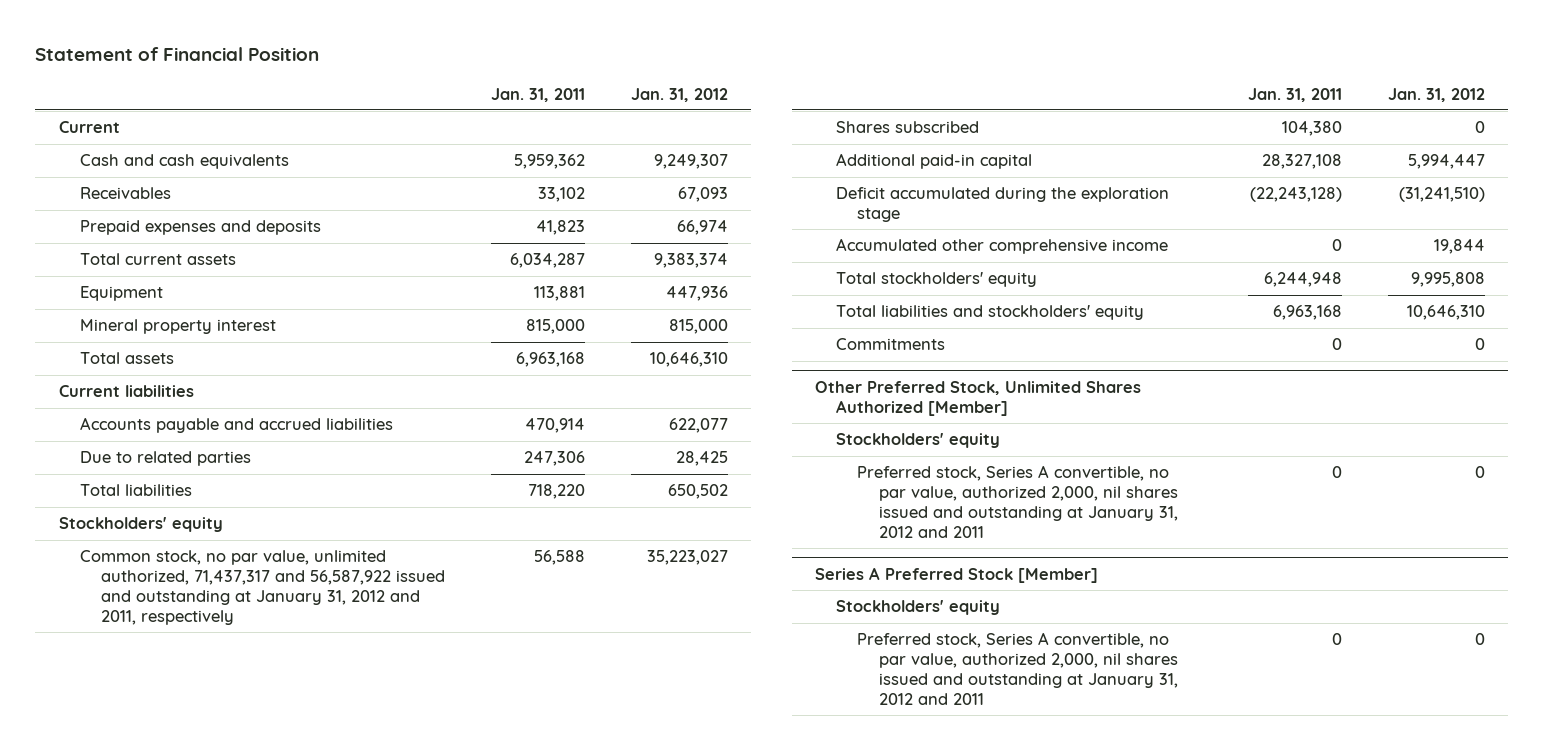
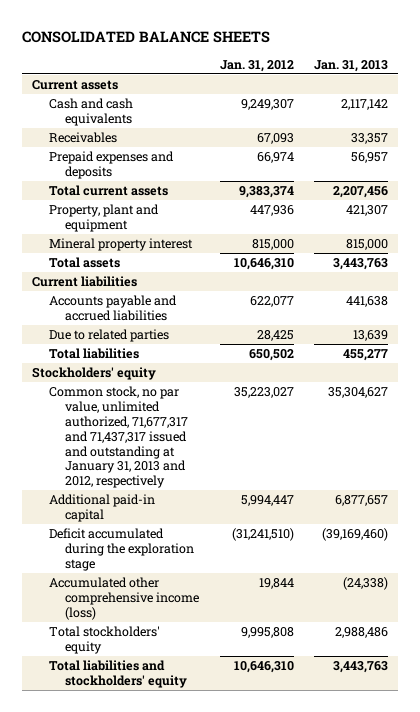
- Statement of Financial Position
+ CONSOLIDATED BALANCE SHEETS
- | Jan. 31, 2011 | Jan. 31, 2012
+ | Jan. 31, 2012 | Jan. 31, 2013
- Current
+ Current assets
- Equipment | 113,881 | 447,936
+ Property, plant and equipment | 447,936 | 421,307
- Common stock, no par value, unlimited authorized, 71,437,317 and 56,587,922 issued and outstanding at January 31, 2012 and 2011, respectively | 56,588 | 35,223,027
- Shares subscribed | 104,380 | 0
+ Common stock, no par value, unlimited authorized, 71,677,317 and 71,437,317 issued and outstanding at January 31, 2013 and 2012, respectively | 35,223,027 | 35,304,627
- Accumulated other comprehensive income | 0 | 19,844
+ Accumulated other comprehensive income (loss) | 19,844 | (24,338)
- Commitments | 0 | 0
- Other Preferred Stock, Unlimited Shares Authorized [Member]
- Stockholders' equity
- Preferred stock, Series A convertible, no par value, authorized 2,000, nil shares issued and outstanding at January 31, 2012 and 2011 | 0 | 0
- Series A Preferred Stock [Member]
- Stockholders' equity
- Preferred stock, Series A convertible, no par value, authorized 2,000, nil shares issued and outstanding at January 31, 2012 and 2011 | 0 | 0

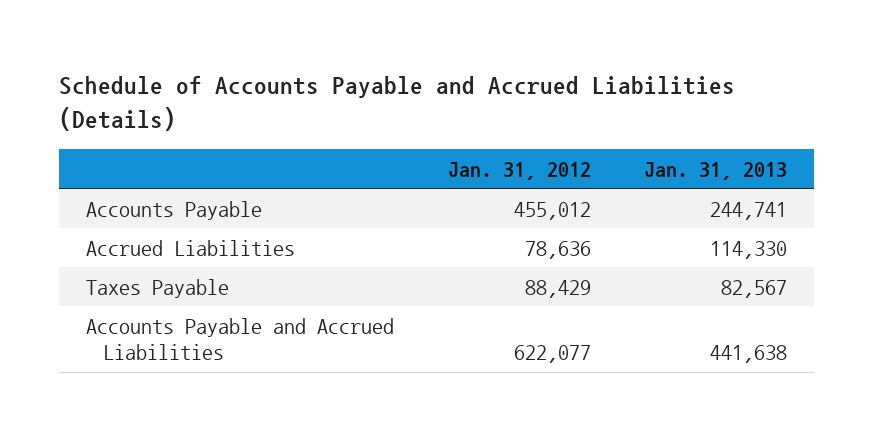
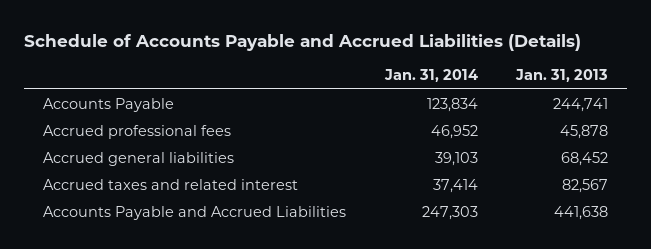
- | Jan. 31, 2012 | Jan. 31, 2013
+ | Jan. 31, 2014 | Jan. 31, 2013
- Accrued Liabilities | 78,636 | 114,330
- Taxes Payable | 88,429 | 82,567
+ Accrued professional fees | 46,952 | 45,878
+ Accrued general liabilities | 39,103 | 68,452
+ Accrued taxes and related interest | 37,414 | 82,567

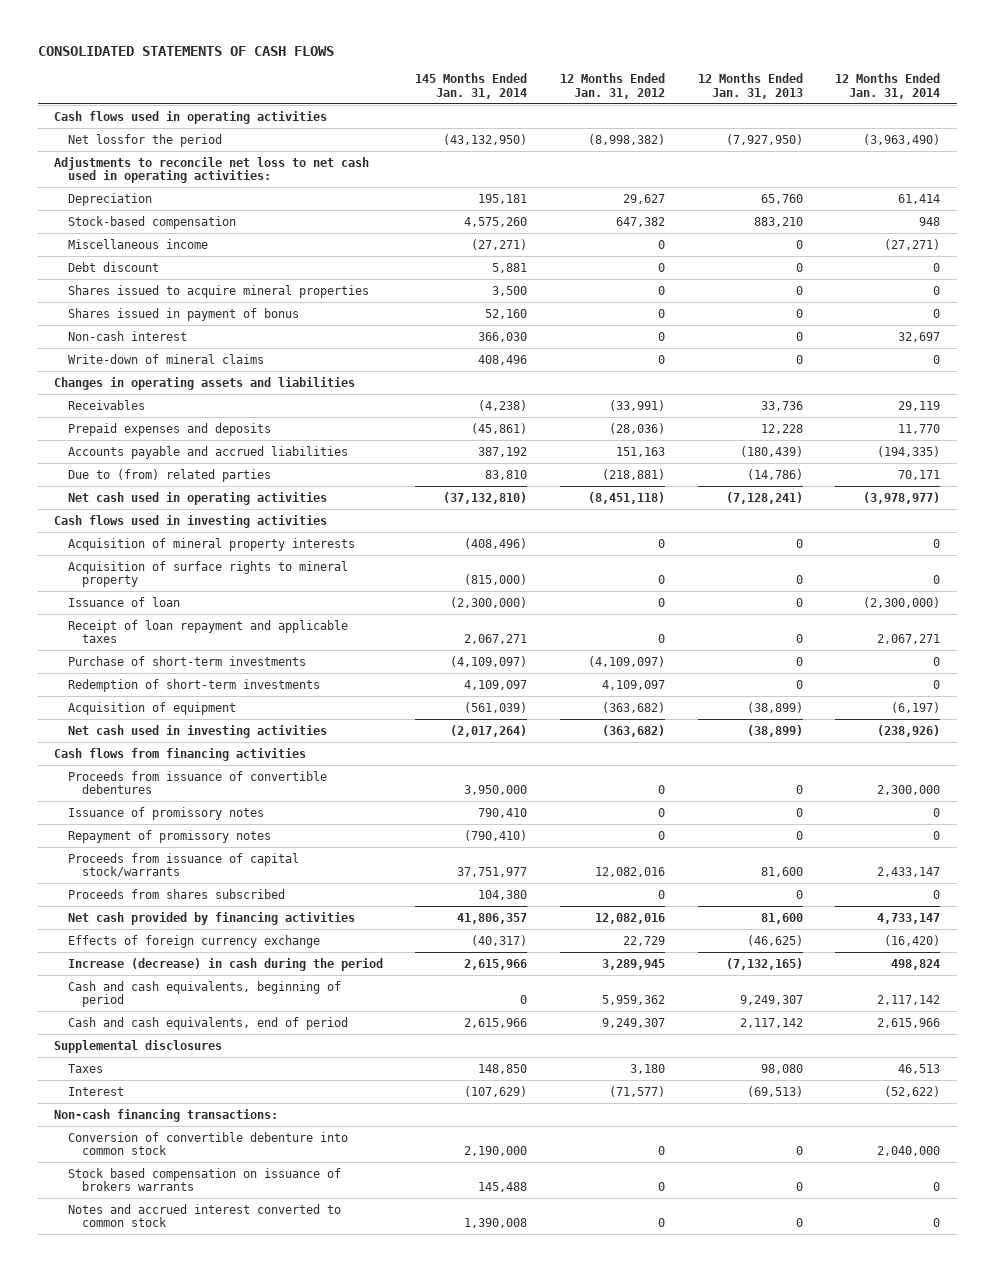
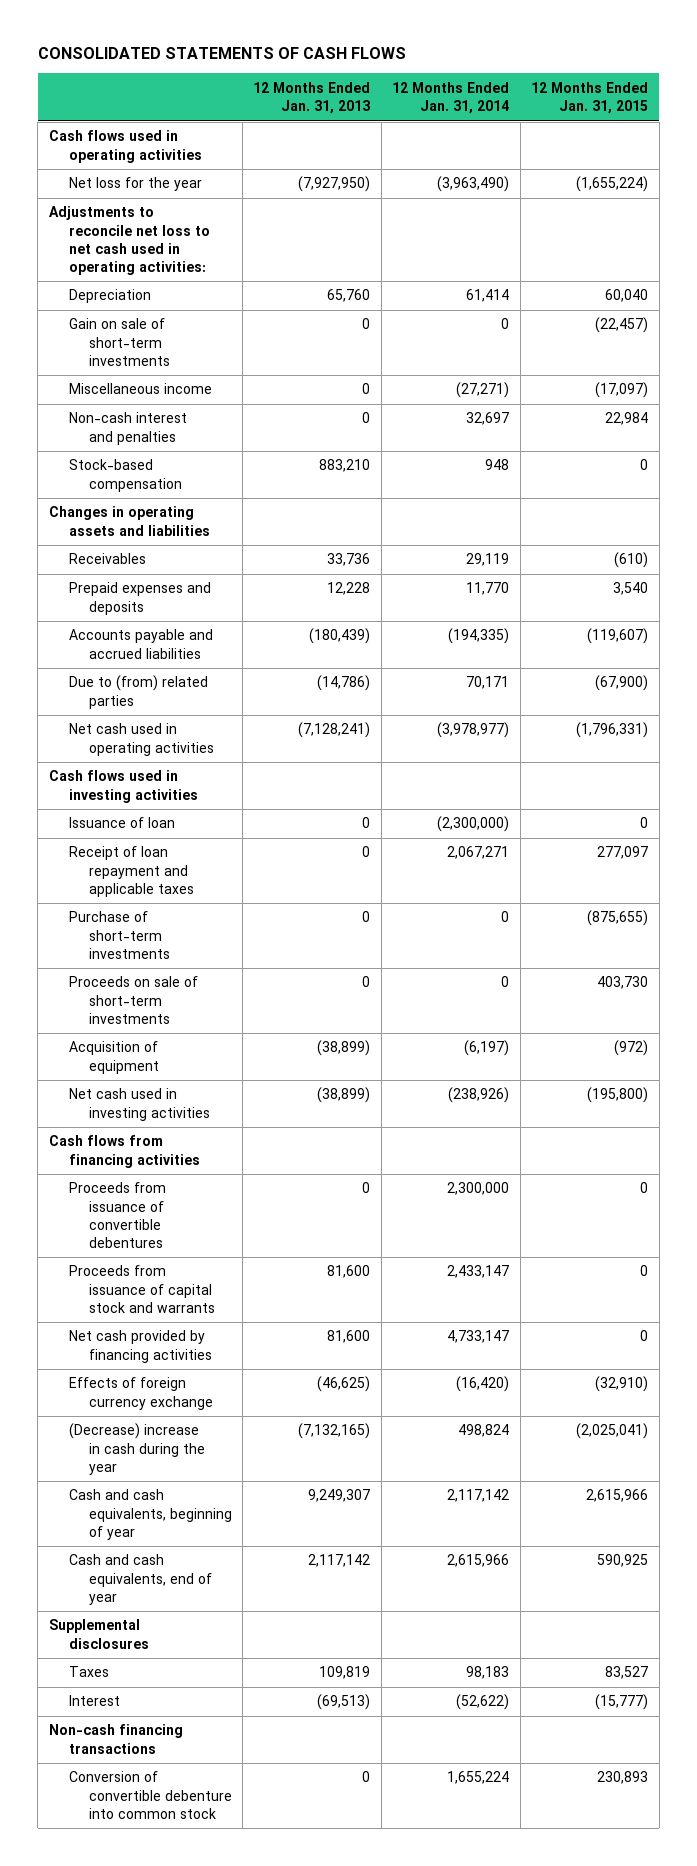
- | 145 Months Ended Jan. 31, 2014 | 12 Months Ended Jan. 31, 2012 | 12 Months Ended Jan. 31, 2013 | 12 Months Ended Jan. 31, 2014
+ | 12 Months Ended Jan. 31, 2013 | 12 Months Ended Jan. 31, 2014 | 12 Months Ended Jan. 31, 2015
- Net lossfor the period | (43,132,950) | (8,998,382) | (7,927,950) | (3,963,490)
+ Net loss for the year | (7,927,950) | (3,963,490) | (1,655,224)
+ Gain on sale of short-term investments | 0 | 0 | (22,457)
- Debt discount | 5,881 | 0 | 0 | 0
- Shares issued to acquire mineral properties | 3,500 | 0 | 0 | 0
- Shares issued in payment of bonus | 52,160 | 0 | 0 | 0
- Non-cash interest | 366,030 | 0 | 0 | 32,697
- Write-down of mineral claims | 408,496 | 0 | 0 | 0
+ Non-cash interest and penalties | 0 | 32,697 | 22,984
moved down: Stock-based compensation | 883,210 | 948 | 0
- Acquisition of mineral property interests | (408,496) | 0 | 0 | 0
- Acquisition of surface rights to mineral property | (815,000) | 0 | 0 | 0
- Redemption of short-term investments | 4,109,097 | 4,109,097 | 0 | 0
+ Proceeds on sale of short-term investments | 0 | 0 | 403,730
- Issuance of promissory notes | 790,410 | 0 | 0 | 0
- Repayment of promissory notes | (790,410) | 0 | 0 | 0
- Proceeds from issuance of capital stock/warrants | 37,751,977 | 12,082,016 | 81,600 | 2,433,147
- Proceeds from shares subscribed | 104,380 | 0 | 0 | 0
+ Proceeds from issuance of capital stock and warrants | 81,600 | 2,433,147 | 0
- Increase (decrease) in cash during the period | 2,615,966 | 3,289,945 | (7,132,165) | 498,824
- Cash and cash equivalents, beginning of period | 0 | 5,959,362 | 9,249,307 | 2,117,142
- Cash and cash equivalents, end of period | 2,615,966 | 9,249,307 | 2,117,142 | 2,615,966
+ (Decrease) increase in cash during the year | (7,132,165) | 498,824 | (2,025,041)
+ Cash and cash equivalents, beginning of year | 9,249,307 | 2,117,142 | 2,615,966
+ Cash and cash equivalents, end of year | 2,117,142 | 2,615,966 | 590,925
- Taxes | 148,850 | 3,180 | 98,080 | 46,513
+ Taxes | 109,819 | 98,183 | 83,527
- Non-cash financing transactions:
- Conversion of convertible debenture into common stock | 2,190,000 | 0 | 0 | 2,040,000
- Stock based compensation on issuance of brokers warrants | 145,488 | 0 | 0 | 0
- Notes and accrued interest converted to common stock | 1,390,008 | 0 | 0 | 0
+ Non-cash financing transactions
+ Conversion of convertible debenture into common stock | 0 | 1,655,224 | 230,893

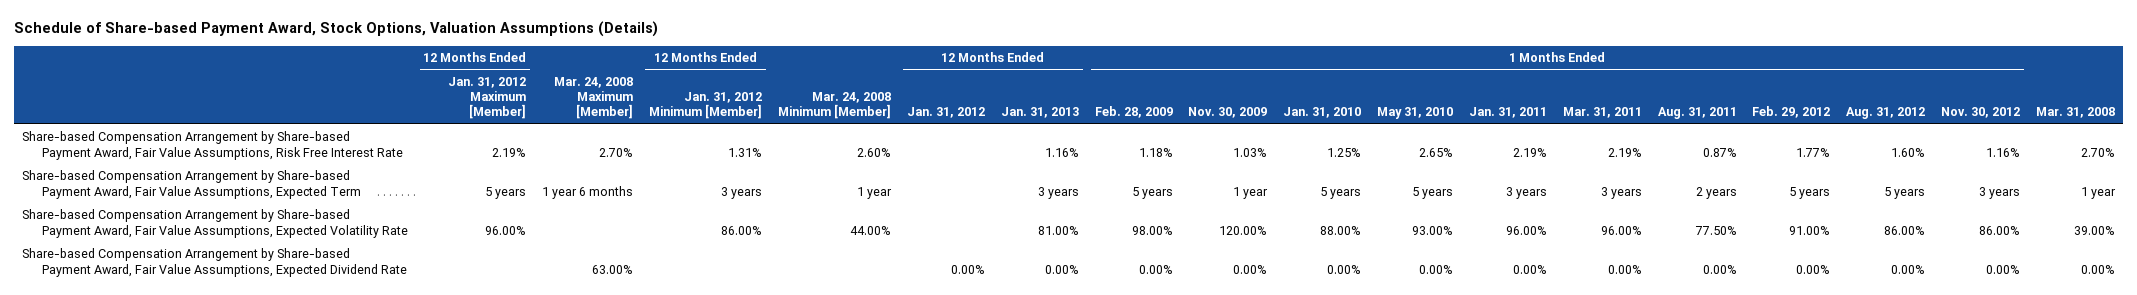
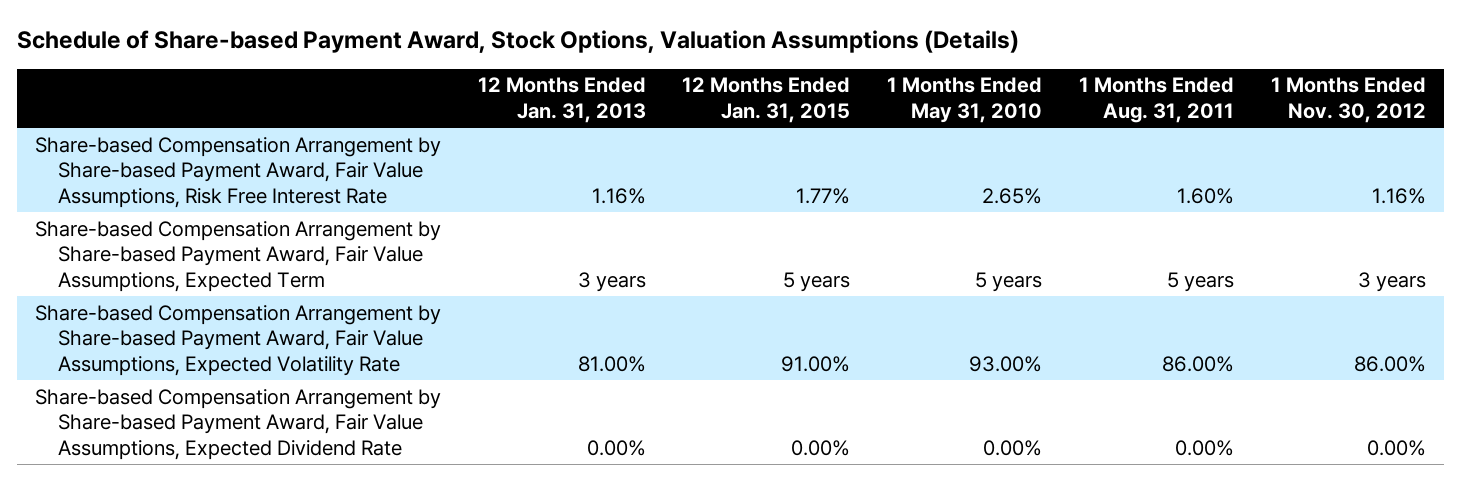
- | 12 Months Ended Jan. 31, 2012 Maximum [Member] | Mar. 24, 2008 Maximum [Member] | 12 Months Ended Jan. 31, 2012 Minimum [Member] | Mar. 24, 2008 Minimum [Member] | 12 Months Ended Jan. 31, 2012 | 12 Months Ended Jan. 31, 2013 | 1 Months Ended Feb. 28, 2009 | 1 Months Ended Nov. 30, 2009 | 1 Months Ended Jan. 31, 2010 | 1 Months Ended May 31, 2010 | 1 Months Ended Jan. 31, 2011 | 1 Months Ended Mar. 31, 2011 | 1 Months Ended Aug. 31, 2011 | 1 Months Ended Feb. 29, 2012 | 1 Months Ended Aug. 31, 2012 | 1 Months Ended Nov. 30, 2012 | Mar. 31, 2008
+ | 12 Months Ended Jan. 31, 2013 | 12 Months Ended Jan. 31, 2015 | 1 Months Ended May 31, 2010 | 1 Months Ended Aug. 31, 2011 | 1 Months Ended Nov. 30, 2012
- Share-based Compensation Arrangement by Share-based Payment Award, Fair Value Assumptions, Risk Free Interest Rate | 2.19% | 2.70% | 1.31% | 2.60% | | 1.16% | 1.18% | 1.03% | 1.25% | 2.65% | 2.19% | 2.19% | 0.87% | 1.77% | 1.60% | 1.16% | 2.70%
- Share-based Compensation Arrangement by Share-based Payment Award, Fair Value Assumptions, Expected Term | 5 years | 1 year 6 months | 3 years | 1 year | | 3 years | 5 years | 1 year | 5 years | 5 years | 3 years | 3 years | 2 years | 5 years | 5 years | 3 years | 1 year
- Share-based Compensation Arrangement by Share-based Payment Award, Fair Value Assumptions, Expected Volatility Rate | 96.00% | | 86.00% | 44.00% | | 81.00% | 98.00% | 120.00% | 88.00% | 93.00% | 96.00% | 96.00% | 77.50% | 91.00% | 86.00% | 86.00% | 39.00%
+ Share-based Compensation Arrangement by Share-based Payment Award, Fair Value Assumptions, Risk Free Interest Rate | 1.16% | 1.77% | 2.65% | 1.60% | 1.16%
+ Share-based Compensation Arrangement by Share-based Payment Award, Fair Value Assumptions, Expected Term | 3 years | 5 years | 5 years | 5 years | 3 years
+ Share-based Compensation Arrangement by Share-based Payment Award, Fair Value Assumptions, Expected Volatility Rate | 81.00% | 91.00% | 93.00% | 86.00% | 86.00%

